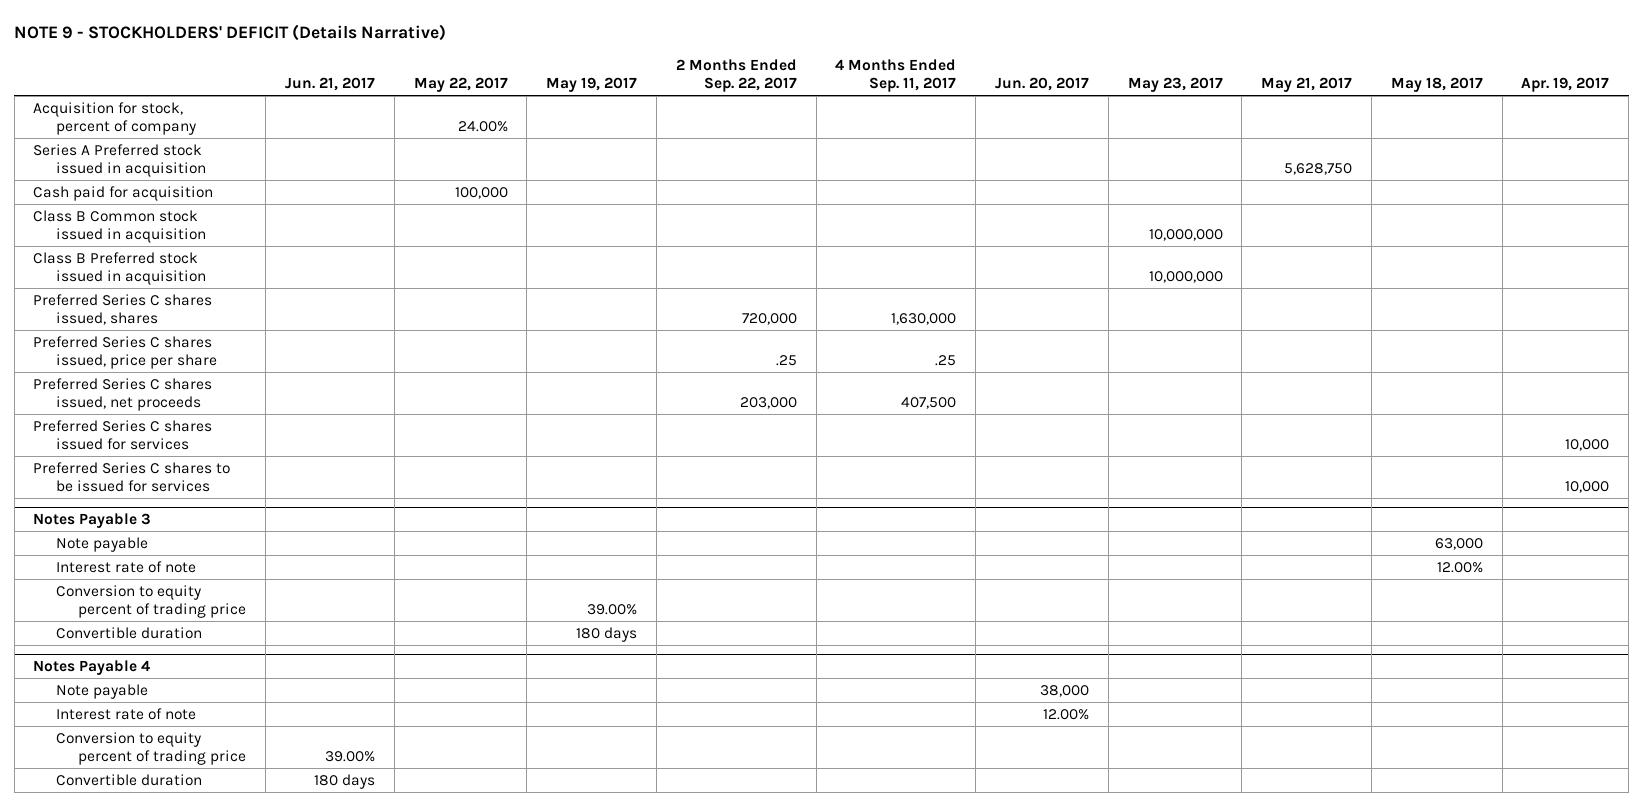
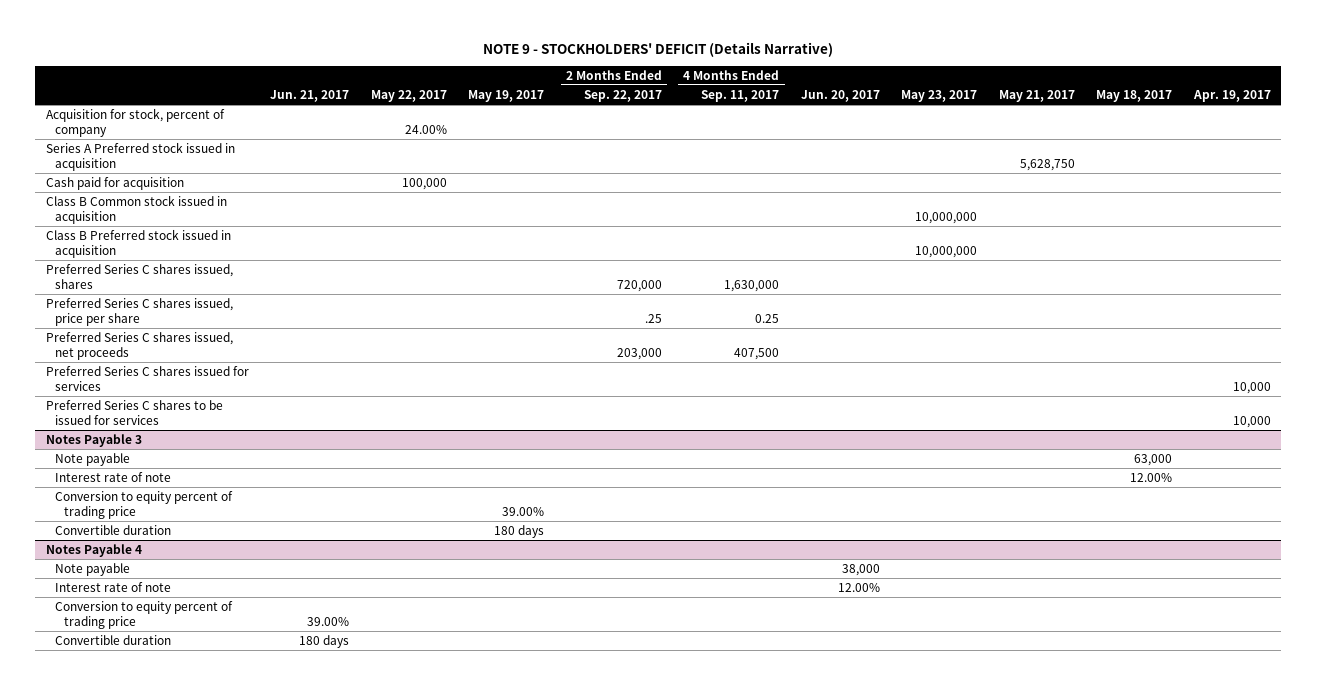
- Preferred Series C shares issued, price per share | | | | .25 | .25 | | | | |
+ Preferred Series C shares issued, price per share | | | | .25 | 0.25 | | | | |

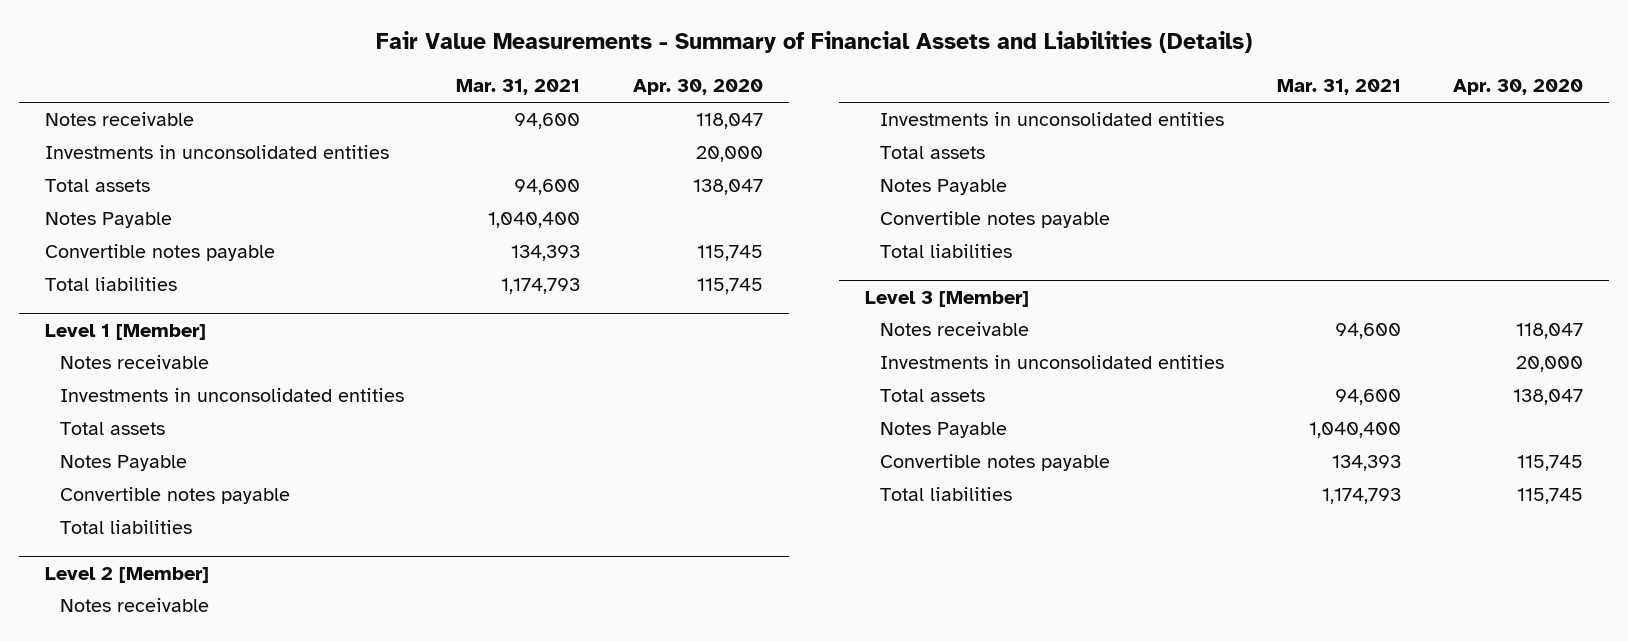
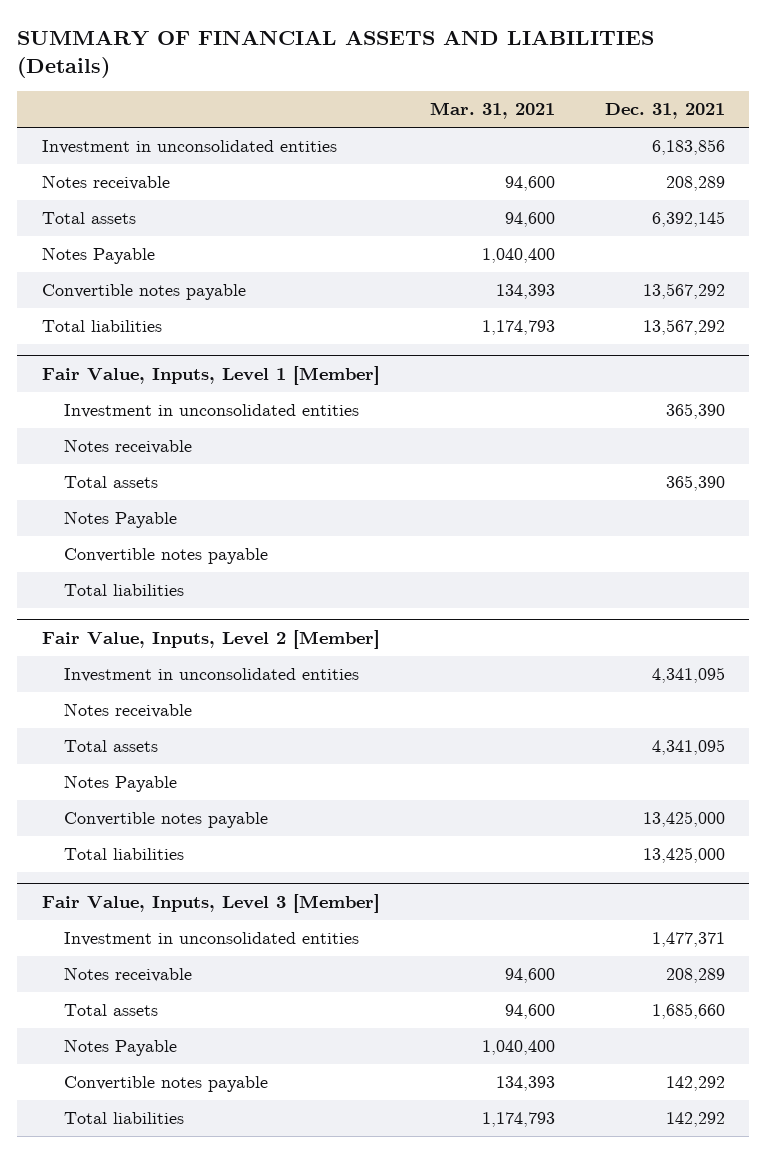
- Fair Value Measurements - Summary of Financial Assets and Liabilities (Details)
+ SUMMARY OF FINANCIAL ASSETS AND LIABILITIES (Details)
- | Mar. 31, 2021 | Apr. 30, 2020
+ | Mar. 31, 2021 | Dec. 31, 2021
+ Investment in unconsolidated entities | | 6,183,856
- Investments in unconsolidated entities | | 20,000
- Level 1 [Member]
+ Fair Value, Inputs, Level 1 [Member]
+ Investment in unconsolidated entities | | 365,390
- Investments in unconsolidated entities
- Level 2 [Member]
+ Fair Value, Inputs, Level 2 [Member]
+ Investment in unconsolidated entities | | 4,341,095
- Investments in unconsolidated entities
- Level 3 [Member]
+ Fair Value, Inputs, Level 3 [Member]
+ Investment in unconsolidated entities | | 1,477,371
- Investments in unconsolidated entities | | 20,000

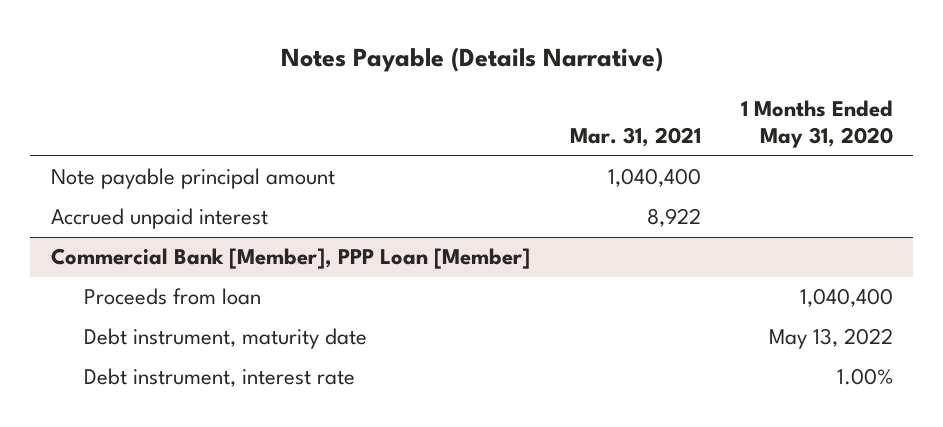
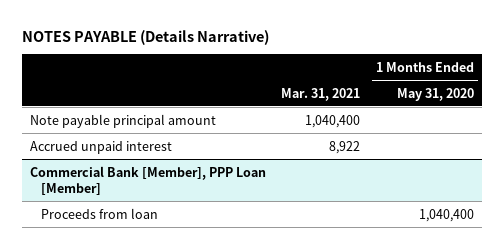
- Notes Payable (Details Narrative)
+ NOTES PAYABLE (Details Narrative)
@ Commercial Bank [Member], PPP Loan [Member]
- Debt instrument, maturity date | | May 13, 2022
- Debt instrument, interest rate | | 1.00%

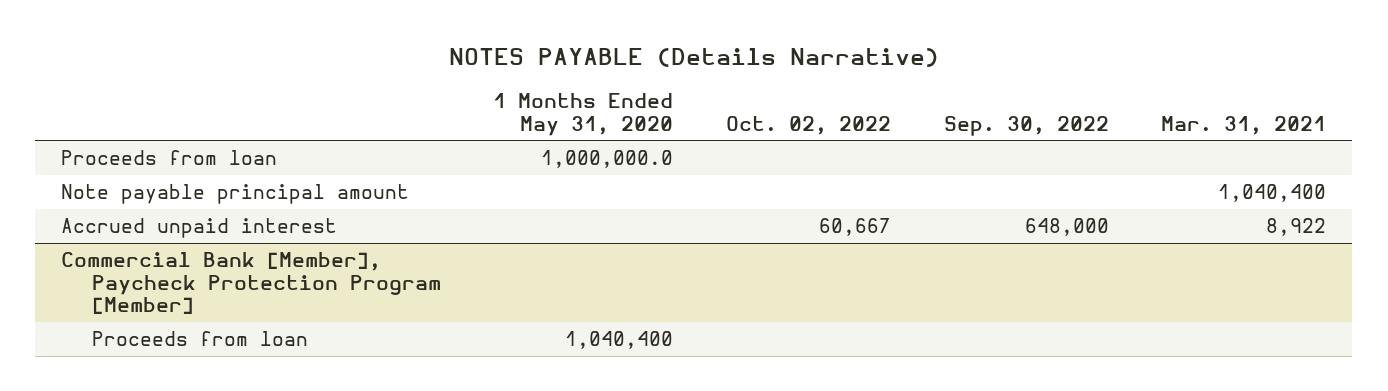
- | Mar. 31, 2021 | 1 Months Ended May 31, 2020
+ | 1 Months Ended May 31, 2020 | Oct. 02, 2022 | Sep. 30, 2022 | Mar. 31, 2021
+ Proceeds from loan | 1,000,000.0 | | |
- Commercial Bank [Member], PPP Loan [Member]
+ Commercial Bank [Member], Paycheck Protection Program [Member]

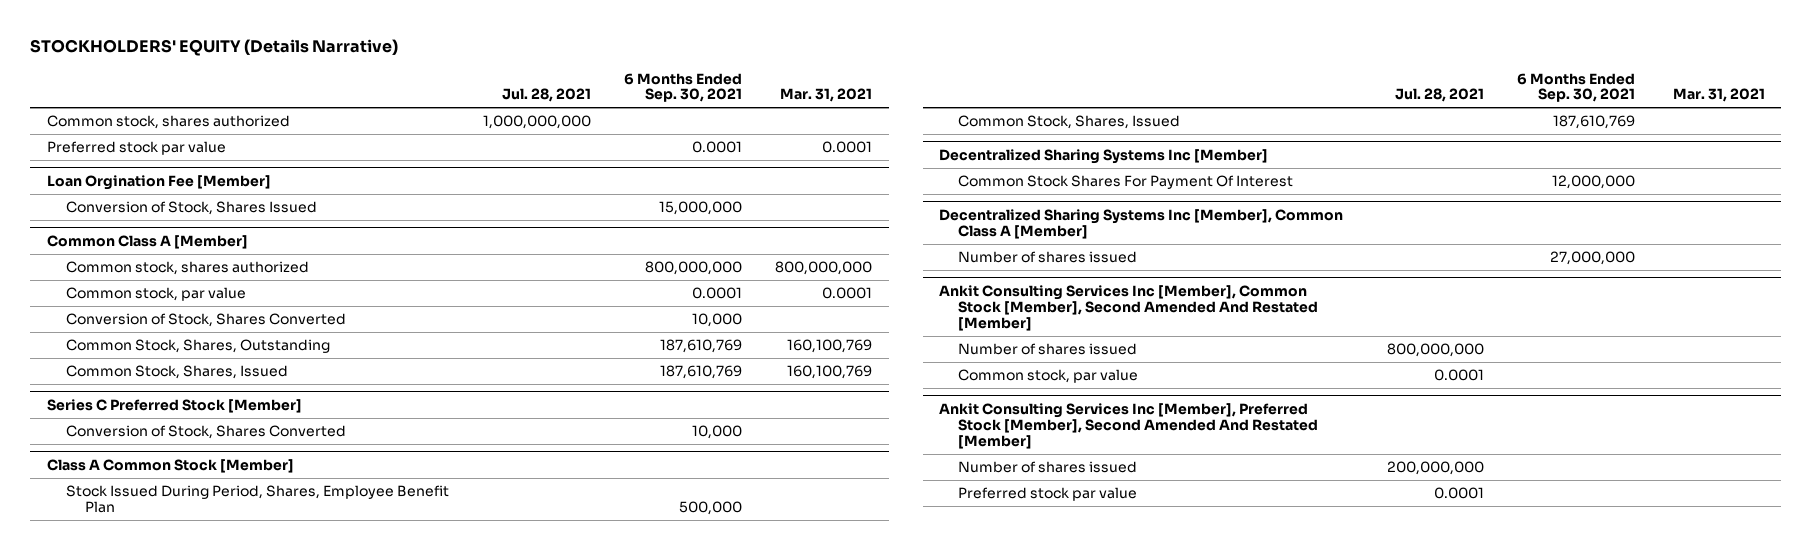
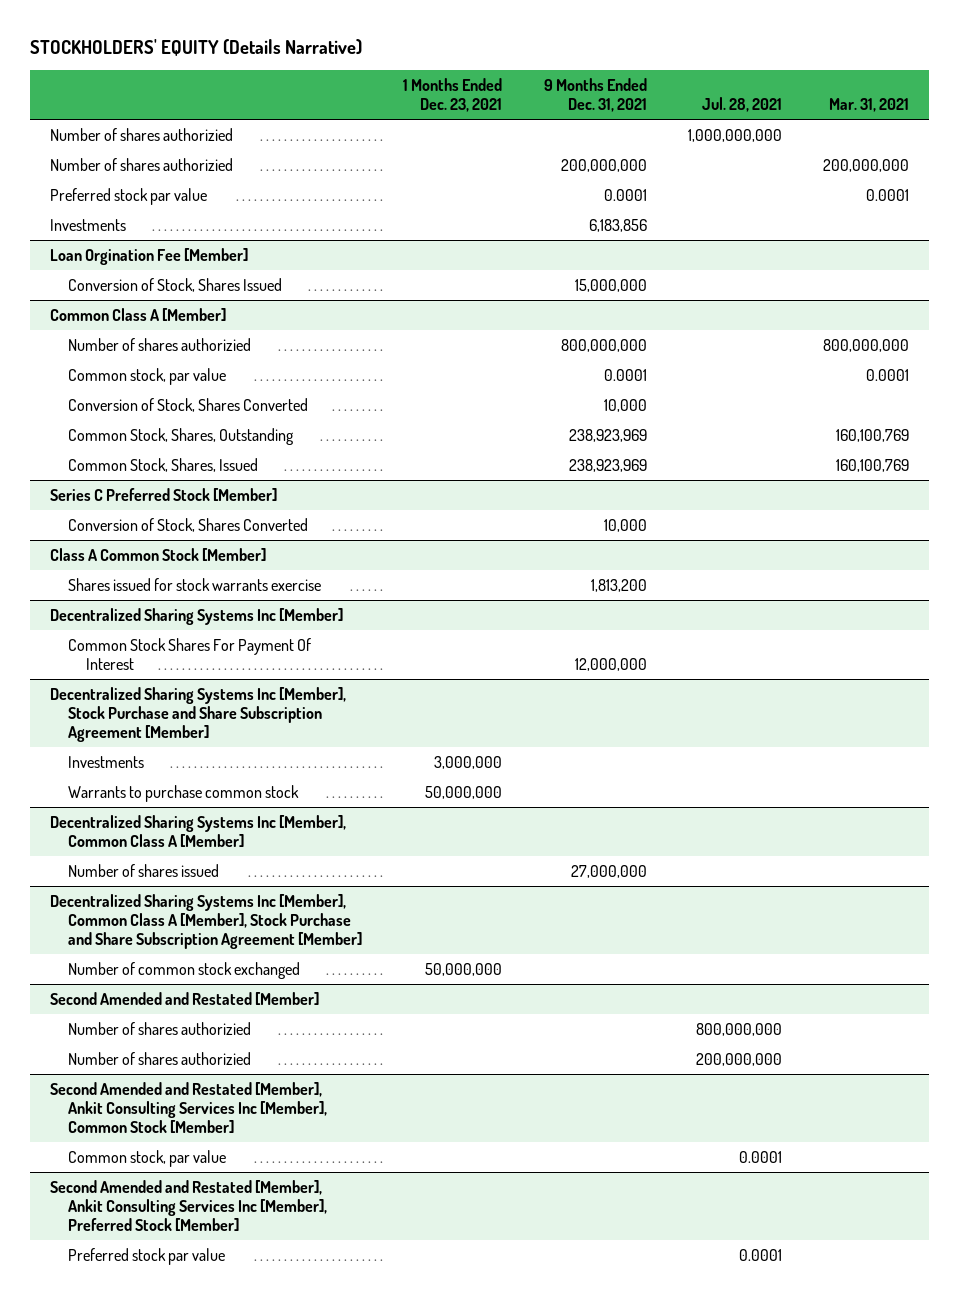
- | Jul. 28, 2021 | 6 Months Ended Sep. 30, 2021 | Mar. 31, 2021
+ | 1 Months Ended Dec. 23, 2021 | 9 Months Ended Dec. 31, 2021 | Jul. 28, 2021 | Mar. 31, 2021
- Common stock, shares authorized | 1,000,000,000 | |
+ Number of shares authorizied | | | 1,000,000,000 |
+ Number of shares authorizied | | 200,000,000 | | 200,000,000
+ Investments | | 6,183,856 | |
@ Common Class A [Member]
- Common stock, shares authorized | | 800,000,000 | 800,000,000
+ Number of shares authorizied | | 800,000,000 | | 800,000,000
@ Class A Common Stock [Member]
- Stock Issued During Period, Shares, Employee Benefit Plan | | 500,000 |
- Common Stock, Shares, Issued | | 187,610,769 |
+ Shares issued for stock warrants exercise | | 1,813,200 | |
+ Decentralized Sharing Systems Inc [Member], Stock Purchase and Share Subscription Agreement [Member]
+ Investments | 3,000,000 | | |
+ Warrants to purchase common stock | 50,000,000 | | |
- Ankit Consulting Services Inc [Member], Common Stock [Member], Second Amended And Restated [Member]
- Number of shares issued | 800,000,000 | |
+ Decentralized Sharing Systems Inc [Member], Common Class A [Member], Stock Purchase and Share Subscription Agreement [Member]
+ Number of common stock exchanged | 50,000,000 | | |
+ Second Amended and Restated [Member]
+ Number of shares authorizied | | | 800,000,000 |
+ Number of shares authorizied | | | 200,000,000 |
+ Second Amended and Restated [Member], Ankit Consulting Services Inc [Member], Common Stock [Member]
- Ankit Consulting Services Inc [Member], Preferred Stock [Member], Second Amended And Restated [Member]
- Number of shares issued | 200,000,000 | |
+ Second Amended and Restated [Member], Ankit Consulting Services Inc [Member], Preferred Stock [Member]

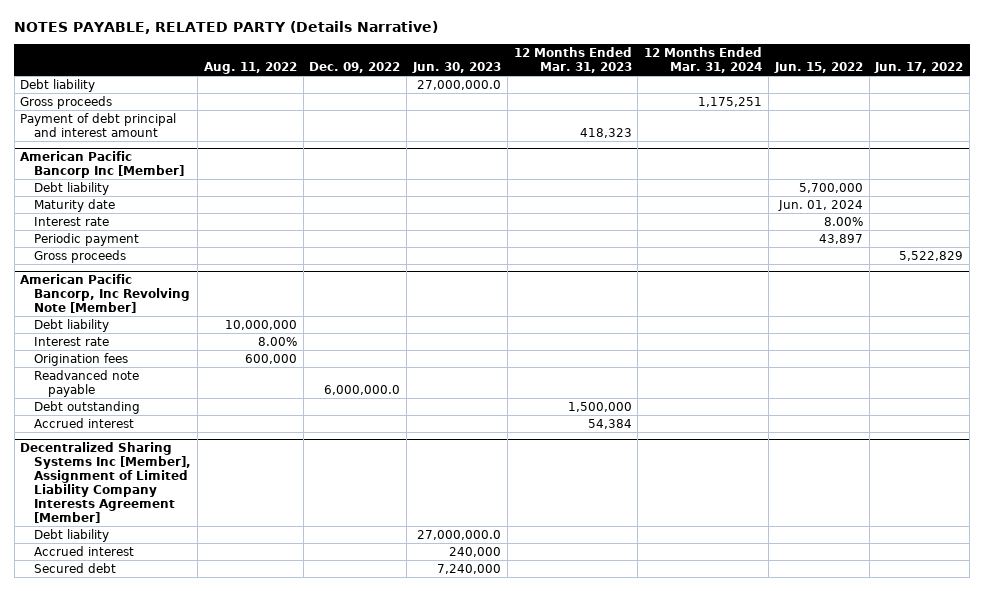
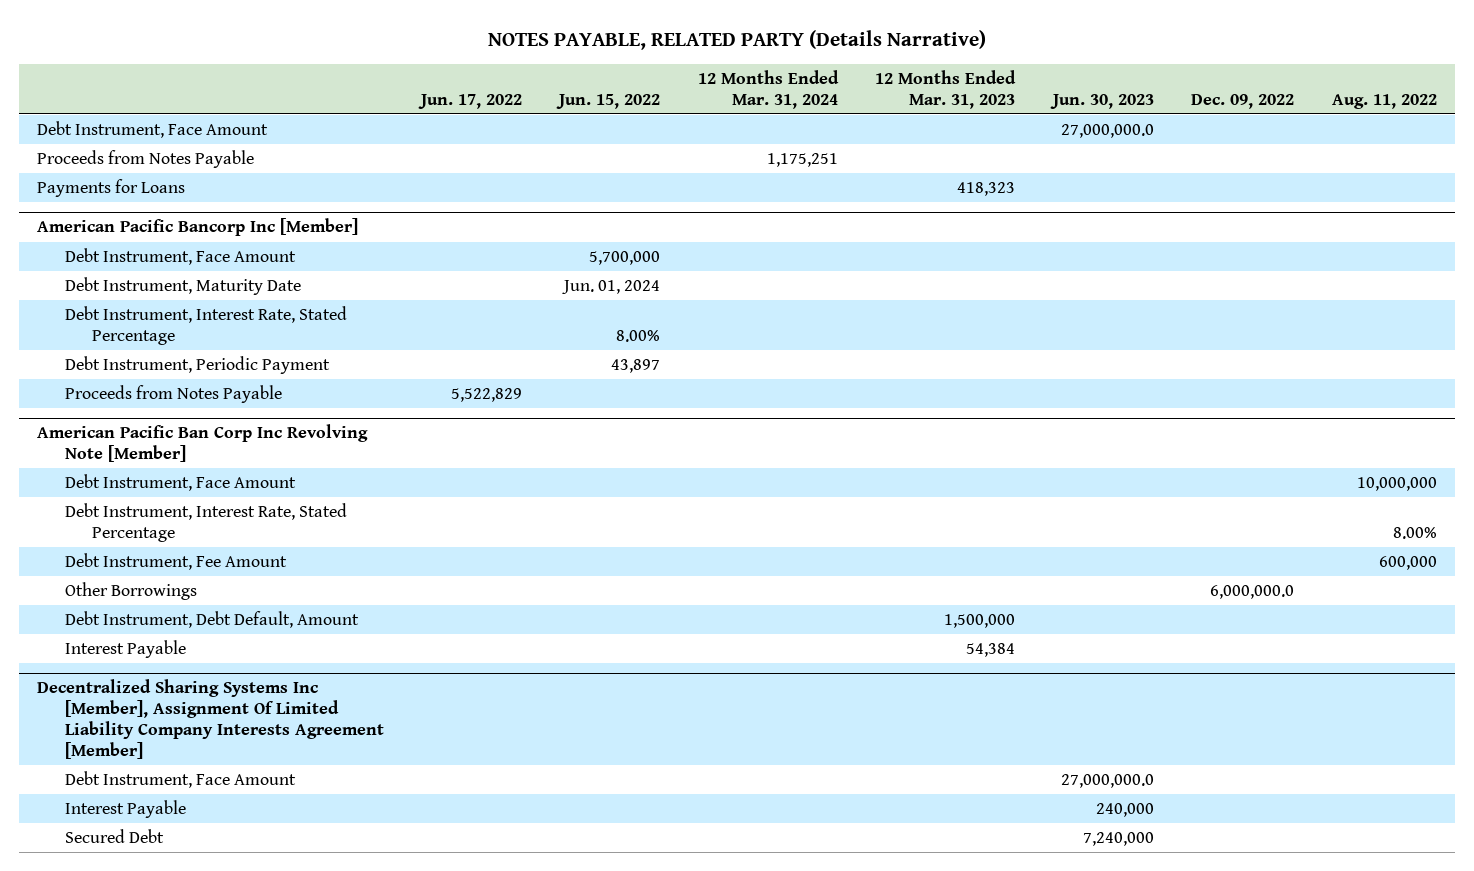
- | Aug. 11, 2022 | Dec. 09, 2022 | Jun. 30, 2023 | 12 Months Ended Mar. 31, 2023 | 12 Months Ended Mar. 31, 2024 | Jun. 15, 2022 | Jun. 17, 2022
+ | Jun. 17, 2022 | Jun. 15, 2022 | 12 Months Ended Mar. 31, 2024 | 12 Months Ended Mar. 31, 2023 | Jun. 30, 2023 | Dec. 09, 2022 | Aug. 11, 2022
- Debt liability | | | 27,000,000.0 | | | |
- Gross proceeds | | | | | 1,175,251 | |
- Payment of debt principal and interest amount | | | | 418,323 | | |
+ Debt Instrument, Face Amount | | | | | 27,000,000.0 | |
+ Proceeds from Notes Payable | | | 1,175,251 | | | |
+ Payments for Loans | | | | 418,323 | | |
@ American Pacific Bancorp Inc [Member]
- Debt liability | | | | | | 5,700,000 |
- Maturity date | | | | | | Jun. 01, 2024 |
- Interest rate | | | | | | 8.00% |
- Periodic payment | | | | | | 43,897 |
- Gross proceeds | | | | | | | 5,522,829
- American Pacific Bancorp, Inc Revolving Note [Member]
- Debt liability | 10,000,000 | | | | | |
- Interest rate | 8.00% | | | | | |
- Origination fees | 600,000 | | | | | |
- Readvanced note payable | | 6,000,000.0 | | | | |
- Debt outstanding | | | | 1,500,000 | | |
- Accrued interest | | | | 54,384 | | |
- Decentralized Sharing Systems Inc [Member], Assignment of Limited Liability Company Interests Agreement [Member]
- Debt liability | | | 27,000,000.0 | | | |
- Accrued interest | | | 240,000 | | | |
- Secured debt | | | 7,240,000 | | | |
@ American Pacific Bancorp Inc [Member]
+ Debt Instrument, Face Amount | | 5,700,000 | | | | |
+ Debt Instrument, Maturity Date | | Jun. 01, 2024 | | | | |
+ Debt Instrument, Interest Rate, Stated Percentage | | 8.00% | | | | |
+ Debt Instrument, Periodic Payment | | 43,897 | | | | |
+ Proceeds from Notes Payable | 5,522,829 | | | | | |
+ American Pacific Ban Corp Inc Revolving Note [Member]
+ Debt Instrument, Face Amount | | | | | | | 10,000,000
+ Debt Instrument, Interest Rate, Stated Percentage | | | | | | | 8.00%
+ Debt Instrument, Fee Amount | | | | | | | 600,000
+ Other Borrowings | | | | | | 6,000,000.0 |
+ Debt Instrument, Debt Default, Amount | | | | 1,500,000 | | |
+ Interest Payable | | | | 54,384 | | |
+ Decentralized Sharing Systems Inc [Member], Assignment Of Limited Liability Company Interests Agreement [Member]
+ Debt Instrument, Face Amount | | | | | 27,000,000.0 | |
+ Interest Payable | | | | | 240,000 | |
+ Secured Debt | | | | | 7,240,000 | |

